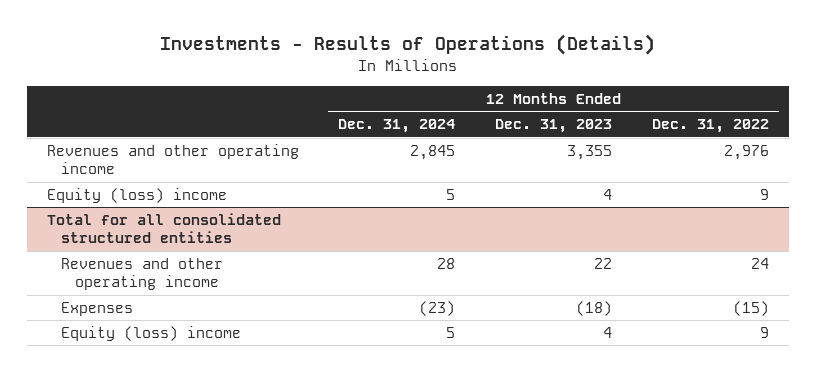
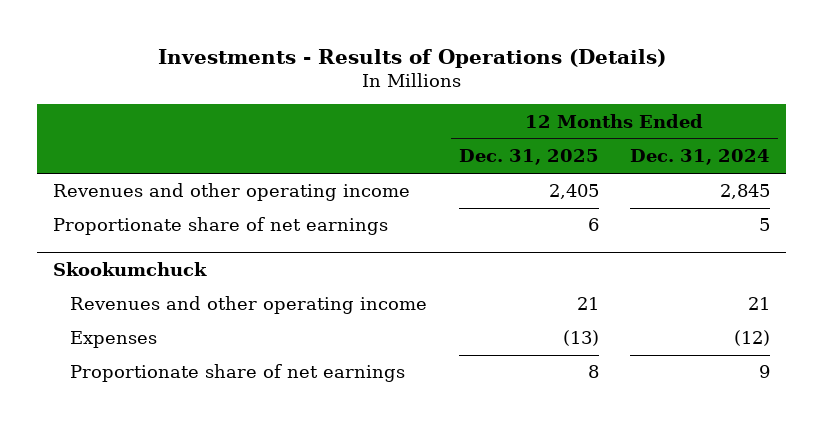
- | 12 Months Ended Dec. 31, 2024 | 12 Months Ended Dec. 31, 2023 | 12 Months Ended Dec. 31, 2022
+ | 12 Months Ended Dec. 31, 2025 | 12 Months Ended Dec. 31, 2024
- Equity (loss) income | 5 | 4 | 9
- Total for all consolidated structured entities
- Revenues and other operating income | 28 | 22 | 24
- Expenses | (23) | (18) | (15)
- Equity (loss) income | 5 | 4 | 9
+ Proportionate share of net earnings | 6 | 5
+ Skookumchuck
+ Revenues and other operating income | 21 | 21
+ Expenses | (13) | (12)
+ Proportionate share of net earnings | 8 | 9

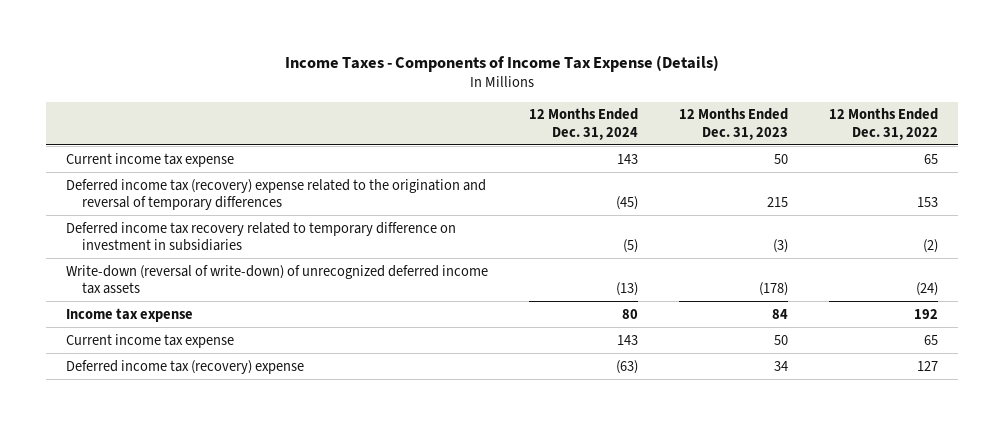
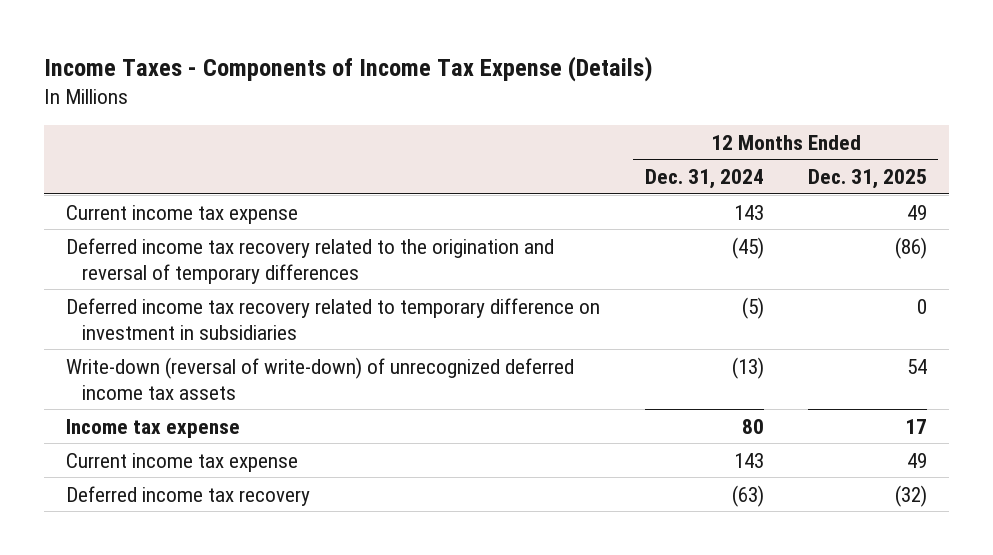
- | 12 Months Ended Dec. 31, 2024 | 12 Months Ended Dec. 31, 2023 | 12 Months Ended Dec. 31, 2022
+ | 12 Months Ended Dec. 31, 2024 | 12 Months Ended Dec. 31, 2025
- Deferred income tax (recovery) expense related to the origination and reversal of temporary differences | (45) | 215 | 153
+ Deferred income tax recovery related to the origination and reversal of temporary differences | (45) | (86)
- Deferred income tax (recovery) expense | (63) | 34 | 127
+ Deferred income tax recovery | (63) | (32)

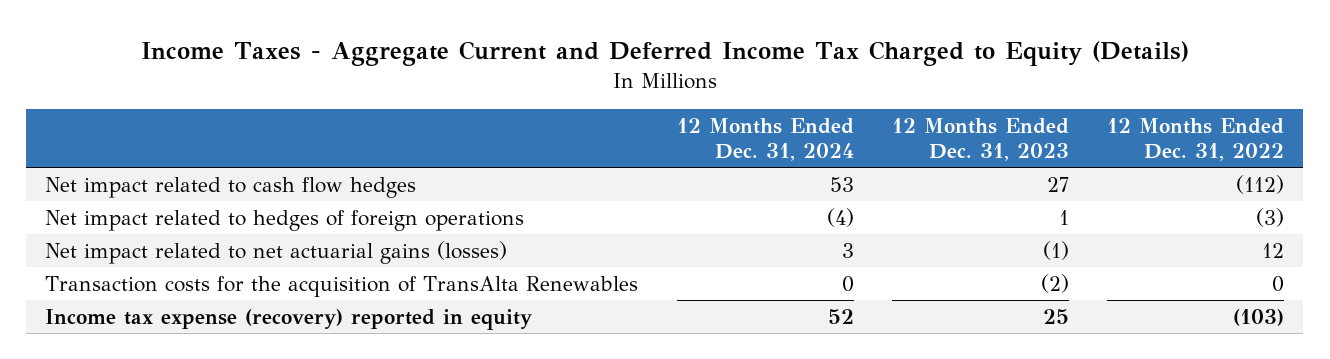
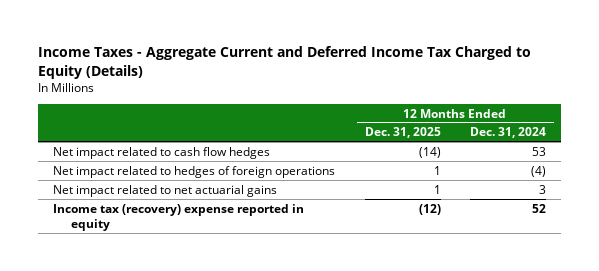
- | 12 Months Ended Dec. 31, 2024 | 12 Months Ended Dec. 31, 2023 | 12 Months Ended Dec. 31, 2022
+ | 12 Months Ended Dec. 31, 2025 | 12 Months Ended Dec. 31, 2024
- Net impact related to net actuarial gains (losses) | 3 | (1) | 12
- Transaction costs for the acquisition of TransAlta Renewables | 0 | (2) | 0
- Income tax expense (recovery) reported in equity | 52 | 25 | (103)
+ Net impact related to net actuarial gains | 1 | 3
+ Income tax (recovery) expense reported in equity | (12) | 52

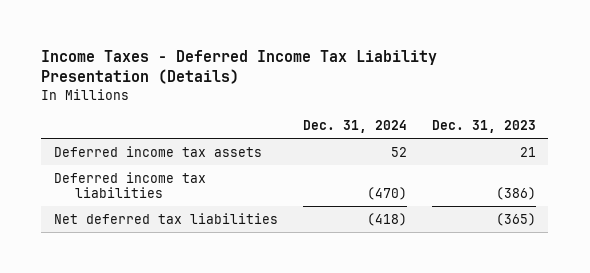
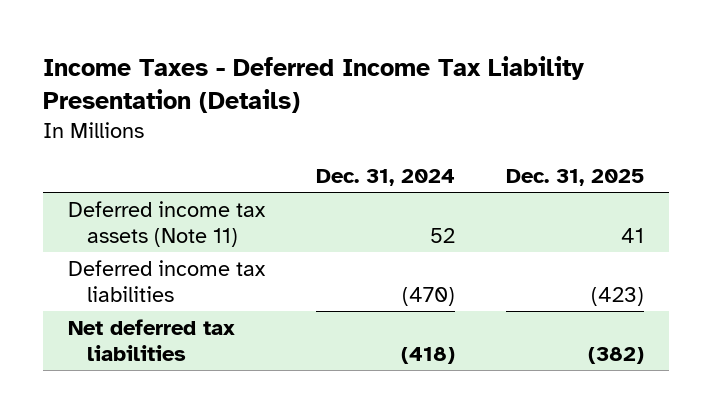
- | Dec. 31, 2024 | Dec. 31, 2023
+ | Dec. 31, 2024 | Dec. 31, 2025
- Deferred income tax assets | 52 | 21
+ Deferred income tax assets (Note 11) | 52 | 41

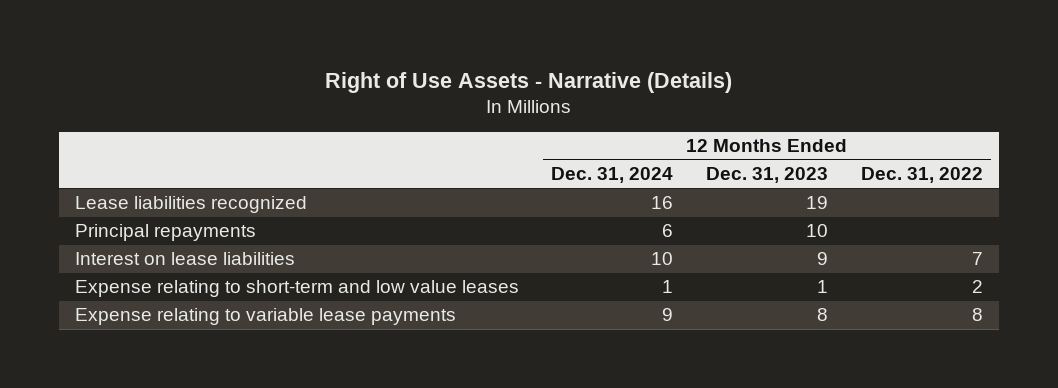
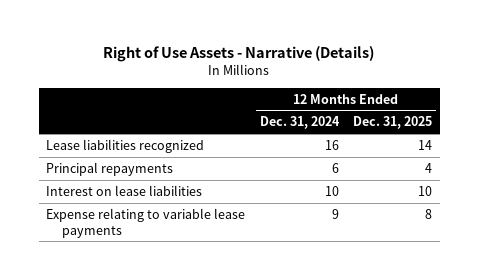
- | 12 Months Ended Dec. 31, 2024 | 12 Months Ended Dec. 31, 2023 | 12 Months Ended Dec. 31, 2022
+ | 12 Months Ended Dec. 31, 2024 | 12 Months Ended Dec. 31, 2025
- Expense relating to short-term and low value leases | 1 | 1 | 2

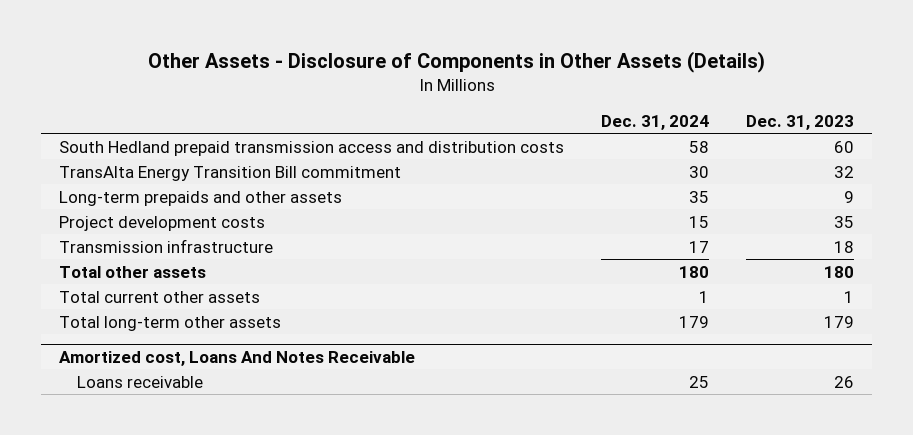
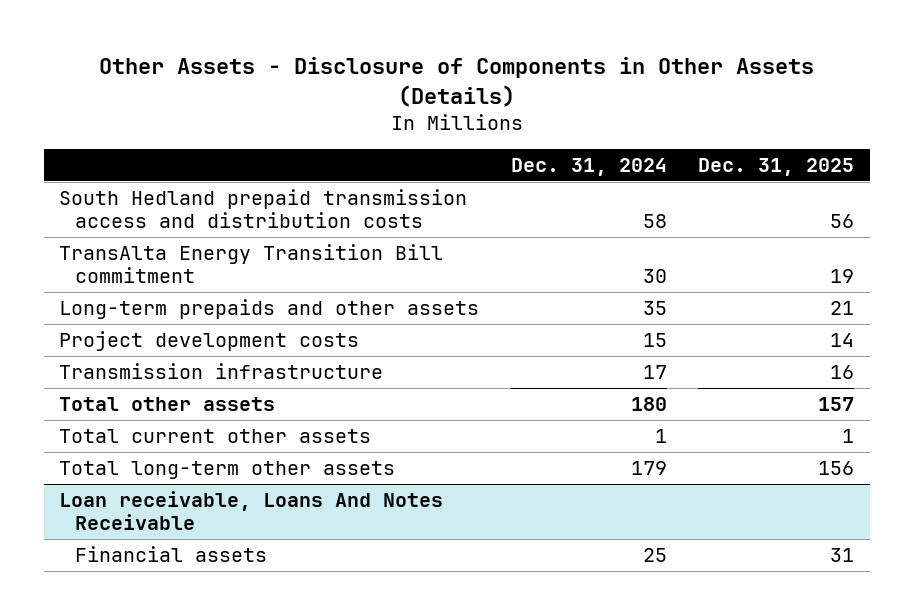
- | Dec. 31, 2024 | Dec. 31, 2023
+ | Dec. 31, 2024 | Dec. 31, 2025
- Amortized cost, Loans And Notes Receivable
- Loans receivable | 25 | 26
+ Loan receivable, Loans And Notes Receivable
+ Financial assets | 25 | 31

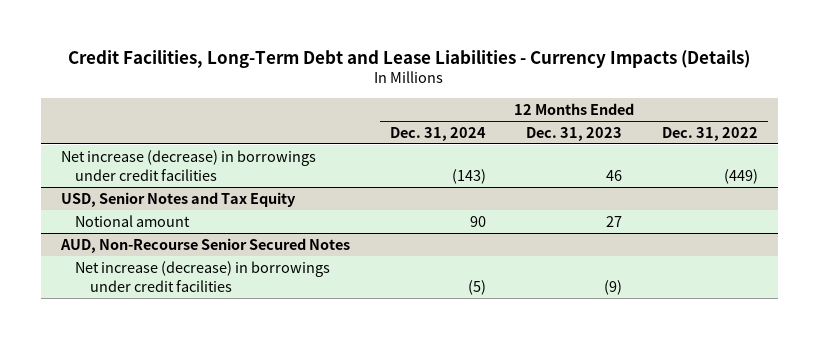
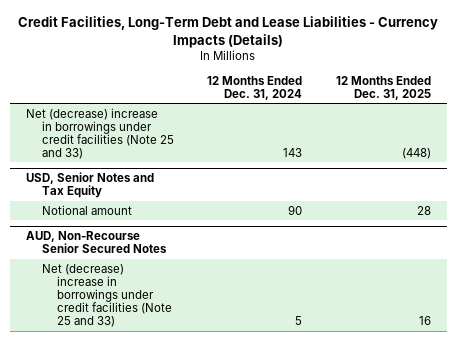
- | 12 Months Ended Dec. 31, 2024 | 12 Months Ended Dec. 31, 2023 | 12 Months Ended Dec. 31, 2022
+ | 12 Months Ended Dec. 31, 2024 | 12 Months Ended Dec. 31, 2025
- Net increase (decrease) in borrowings under credit facilities | (143) | 46 | (449)
+ Net (decrease) increase in borrowings under credit facilities (Note 25 and 33) | 143 | (448)
@ AUD, Non-Recourse Senior Secured Notes
- Net increase (decrease) in borrowings under credit facilities | (5) | (9) |
+ Net (decrease) increase in borrowings under credit facilities (Note 25 and 33) | 5 | 16

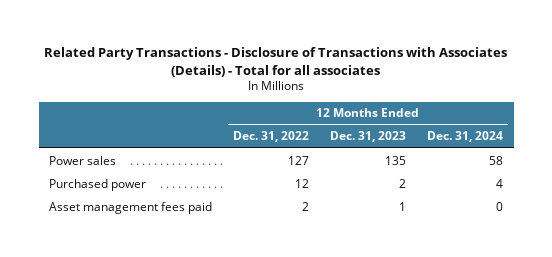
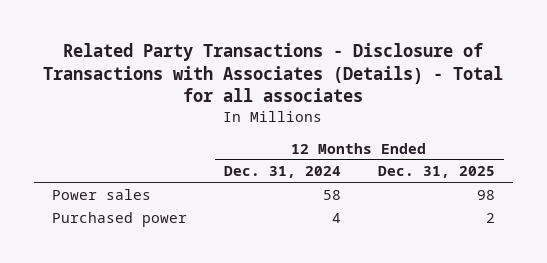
- | 12 Months Ended Dec. 31, 2022 | 12 Months Ended Dec. 31, 2023 | 12 Months Ended Dec. 31, 2024
+ | 12 Months Ended Dec. 31, 2024 | 12 Months Ended Dec. 31, 2025
- Asset management fees paid | 2 | 1 | 0

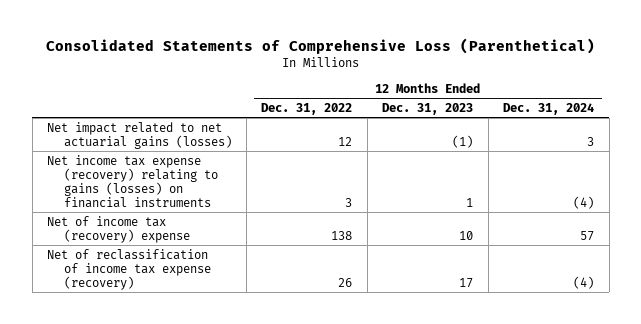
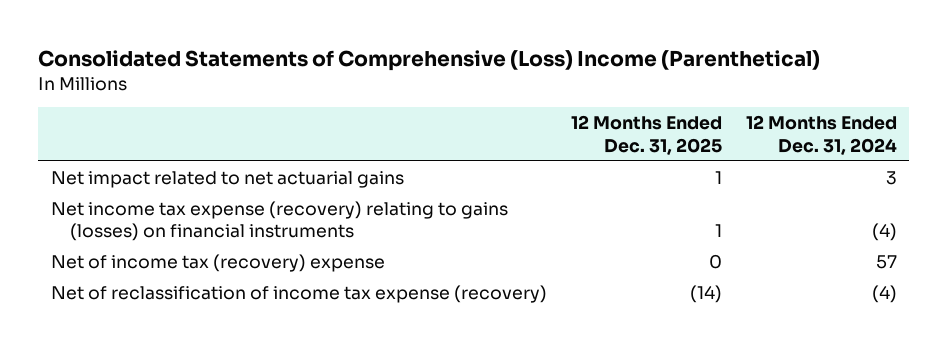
- Consolidated Statements of Comprehensive Loss (Parenthetical)
+ Consolidated Statements of Comprehensive (Loss) Income (Parenthetical)
- | 12 Months Ended Dec. 31, 2022 | 12 Months Ended Dec. 31, 2023 | 12 Months Ended Dec. 31, 2024
+ | 12 Months Ended Dec. 31, 2025 | 12 Months Ended Dec. 31, 2024
- Net impact related to net actuarial gains (losses) | 12 | (1) | 3
+ Net impact related to net actuarial gains | 1 | 3

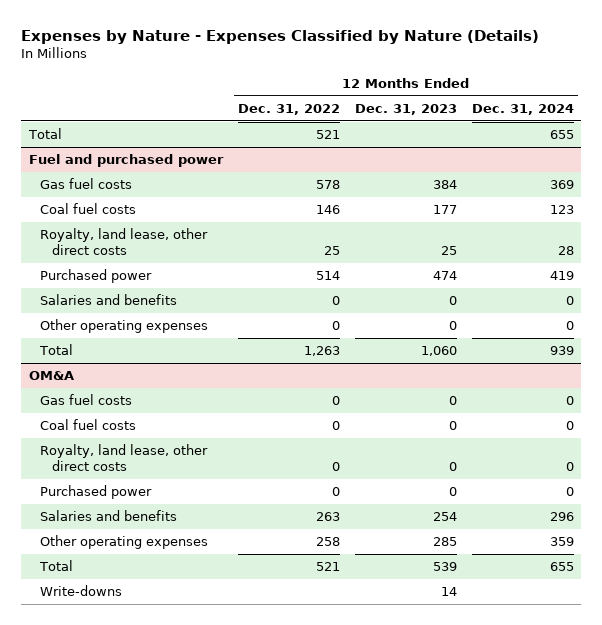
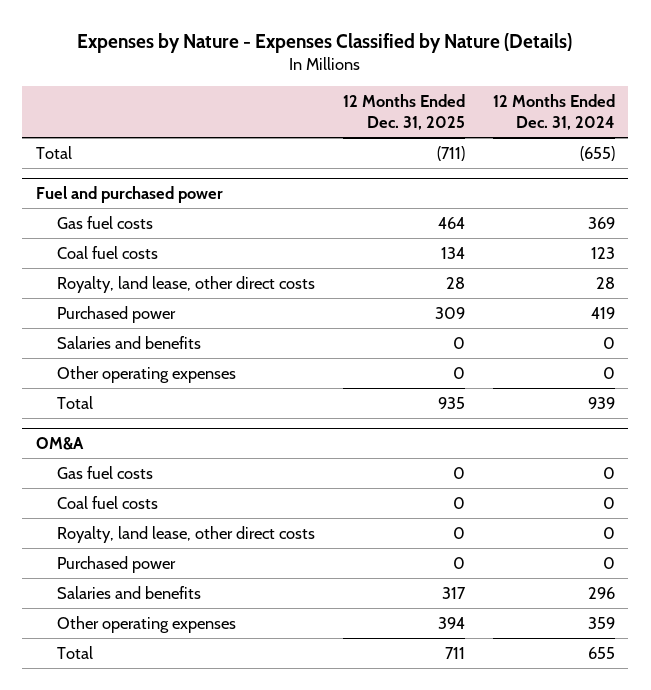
- | 12 Months Ended Dec. 31, 2022 | 12 Months Ended Dec. 31, 2023 | 12 Months Ended Dec. 31, 2024
+ | 12 Months Ended Dec. 31, 2025 | 12 Months Ended Dec. 31, 2024
- Total | 521 | | 655
+ Total | (711) | (655)
@ OM&A
- Write-downs | | 14 |

